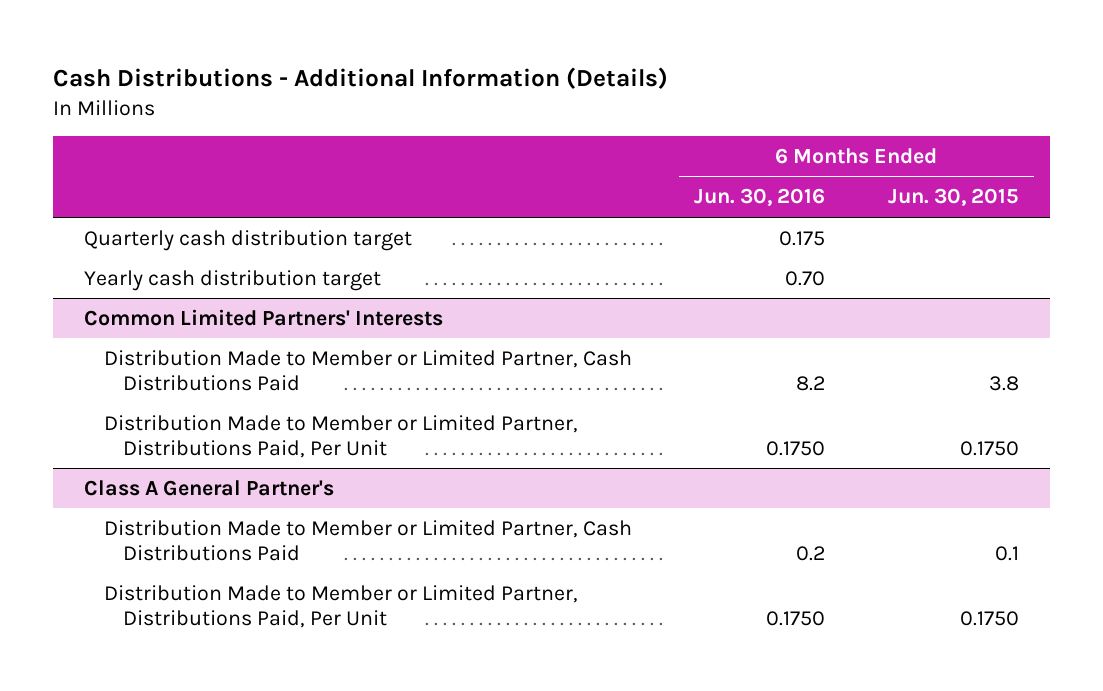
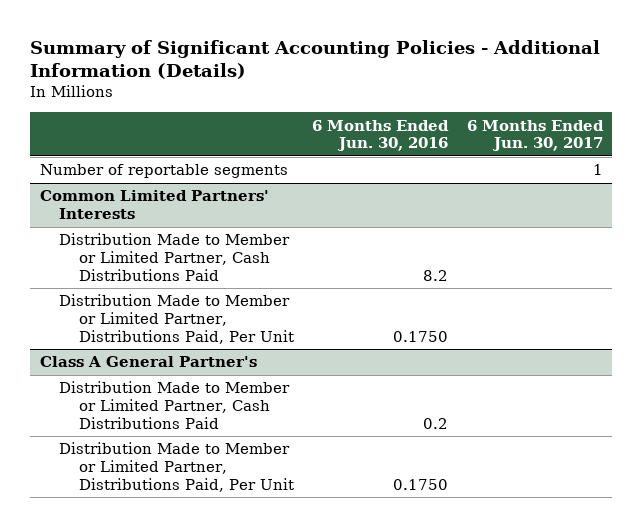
- Cash Distributions - Additional Information (Details)
+ Summary of Significant Accounting Policies - Additional Information (Details)
- | 6 Months Ended Jun. 30, 2016 | 6 Months Ended Jun. 30, 2015
+ | 6 Months Ended Jun. 30, 2016 | 6 Months Ended Jun. 30, 2017
- Quarterly cash distribution target | 0.175 |
- Yearly cash distribution target | 0.70 |
+ Number of reportable segments | | 1

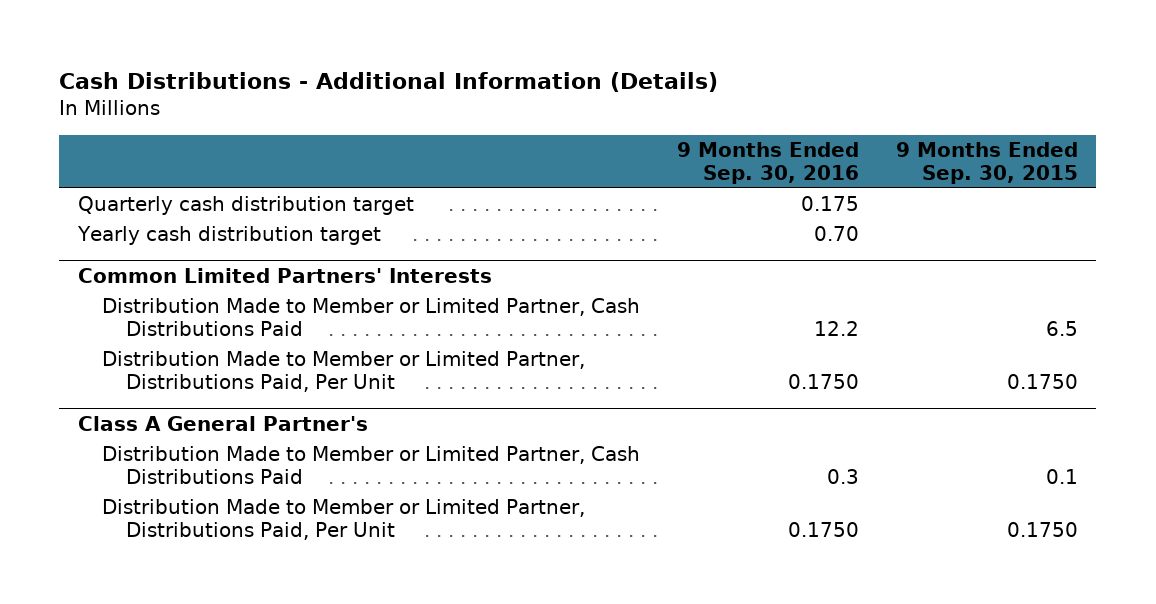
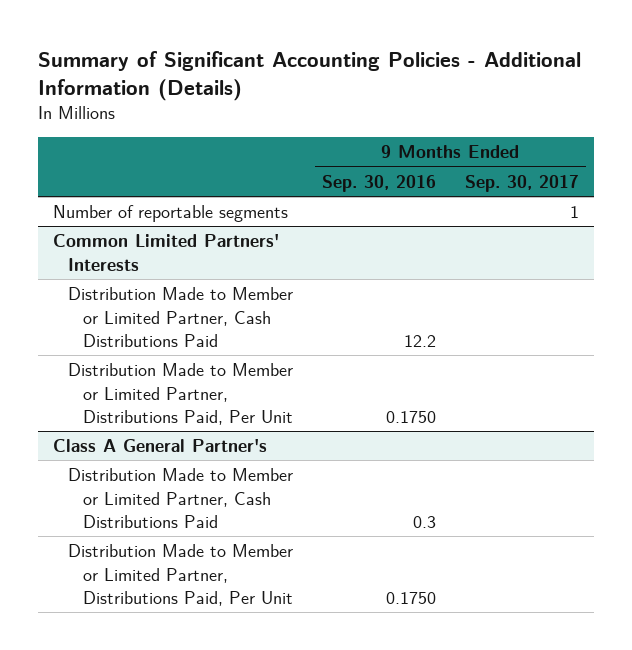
- Cash Distributions - Additional Information (Details)
+ Summary of Significant Accounting Policies - Additional Information (Details)
- | 9 Months Ended Sep. 30, 2016 | 9 Months Ended Sep. 30, 2015
+ | 9 Months Ended Sep. 30, 2016 | 9 Months Ended Sep. 30, 2017
- Quarterly cash distribution target | 0.175 |
- Yearly cash distribution target | 0.70 |
+ Number of reportable segments | | 1

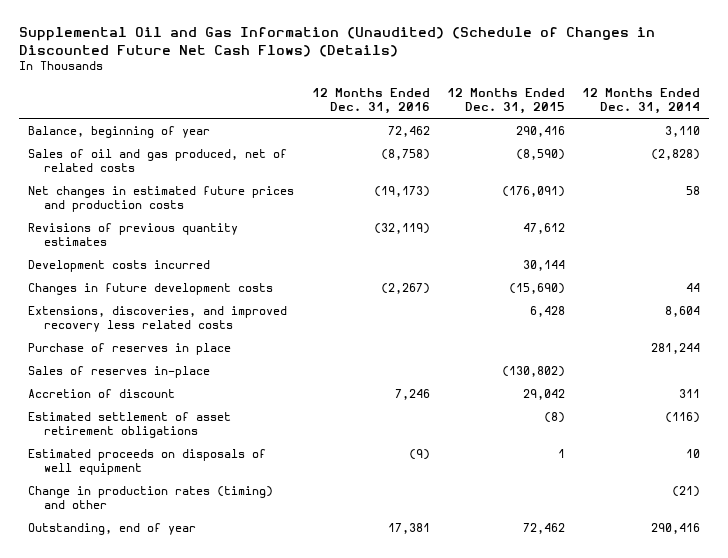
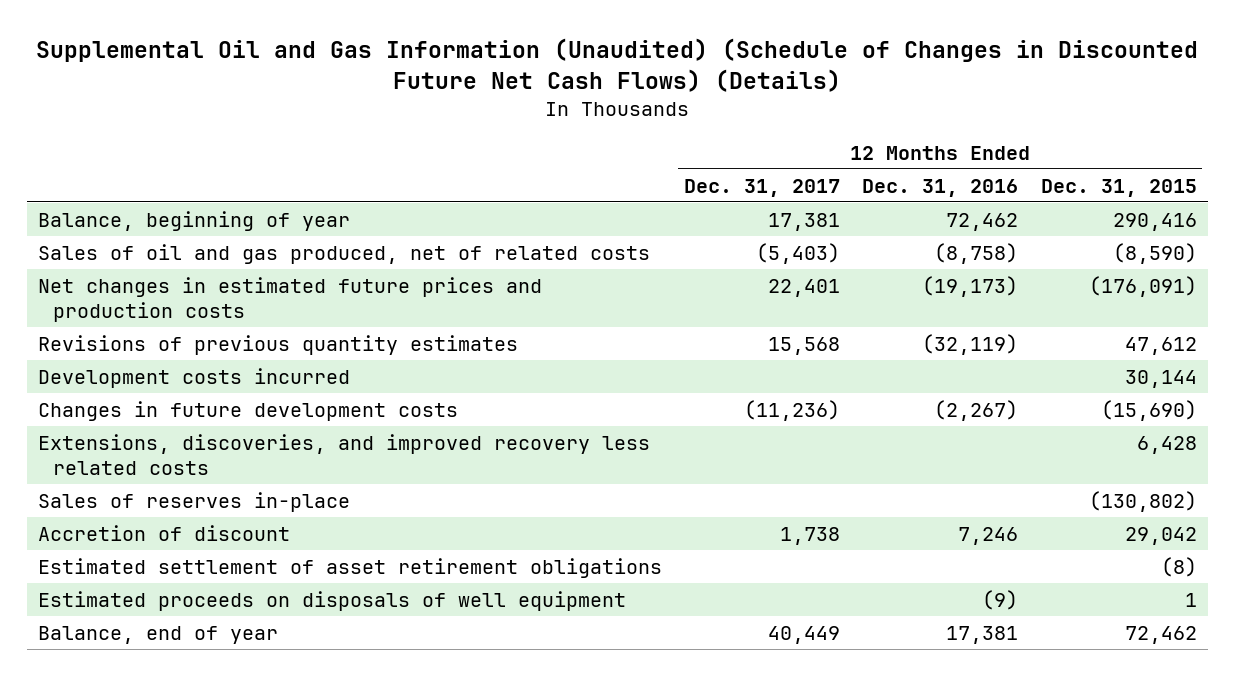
- | 12 Months Ended Dec. 31, 2016 | 12 Months Ended Dec. 31, 2015 | 12 Months Ended Dec. 31, 2014
+ | 12 Months Ended Dec. 31, 2017 | 12 Months Ended Dec. 31, 2016 | 12 Months Ended Dec. 31, 2015
- Purchase of reserves in place | | | 281,244
- Change in production rates (timing) and other | | | (21)
- Outstanding, end of year | 17,381 | 72,462 | 290,416
+ Balance, end of year | 40,449 | 17,381 | 72,462

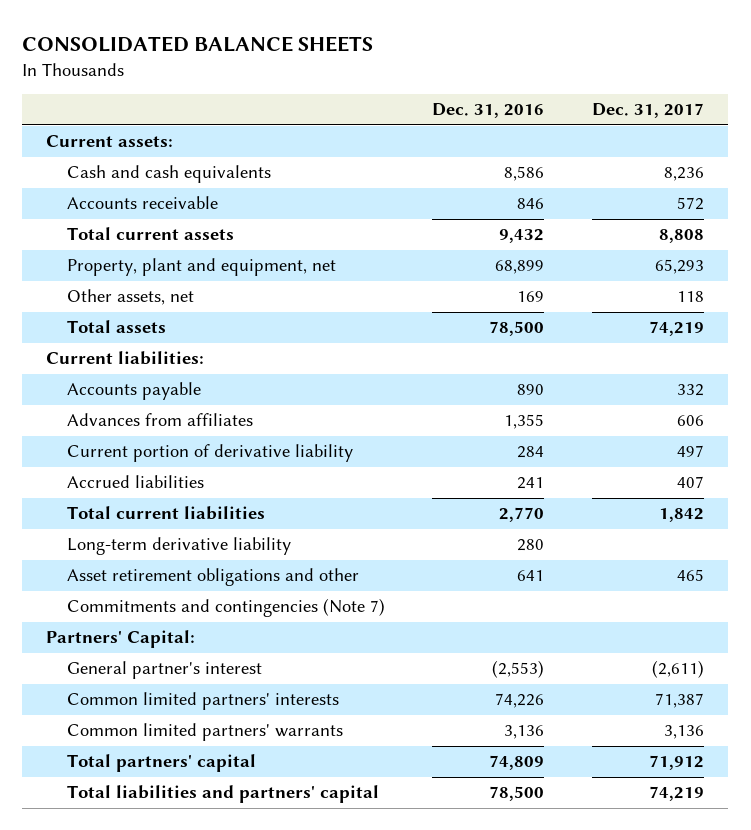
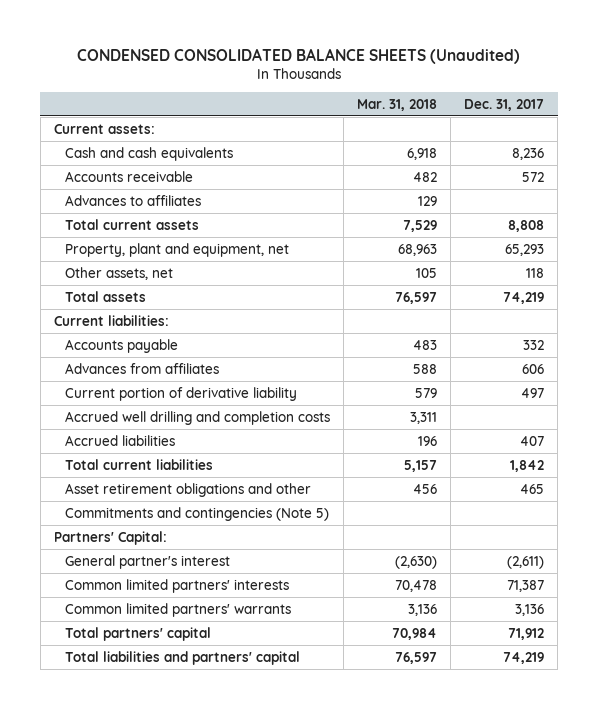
- CONSOLIDATED BALANCE SHEETS
+ CONDENSED CONSOLIDATED BALANCE SHEETS (Unaudited)
- | Dec. 31, 2016 | Dec. 31, 2017
+ | Mar. 31, 2018 | Dec. 31, 2017
+ Advances to affiliates | 129 |
+ Accrued well drilling and completion costs | 3,311 |
- Long-term derivative liability | 280 |
- Commitments and contingencies (Note 7)
+ Commitments and contingencies (Note 5)

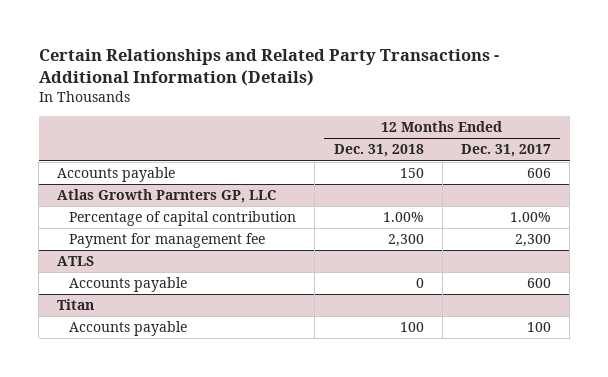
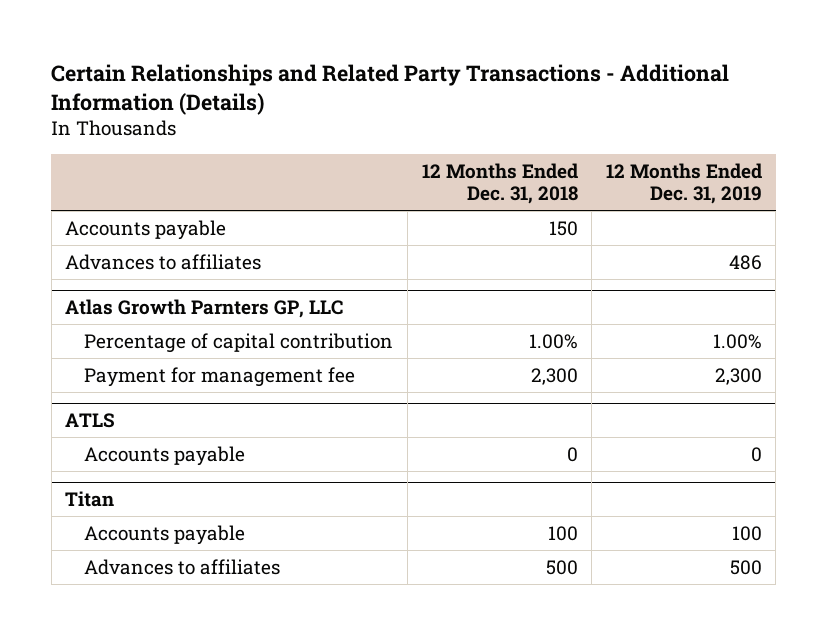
- | 12 Months Ended Dec. 31, 2018 | 12 Months Ended Dec. 31, 2017
+ | 12 Months Ended Dec. 31, 2018 | 12 Months Ended Dec. 31, 2019
+ Advances to affiliates | | 486
@ Titan
+ Advances to affiliates | 500 | 500

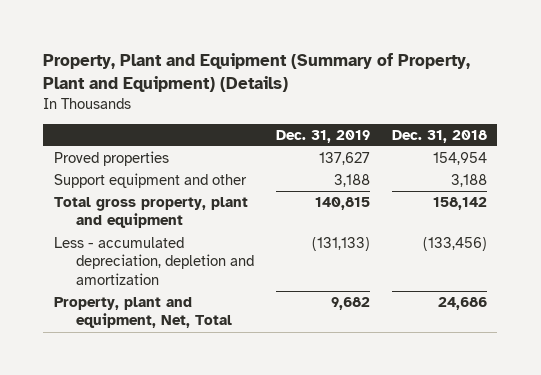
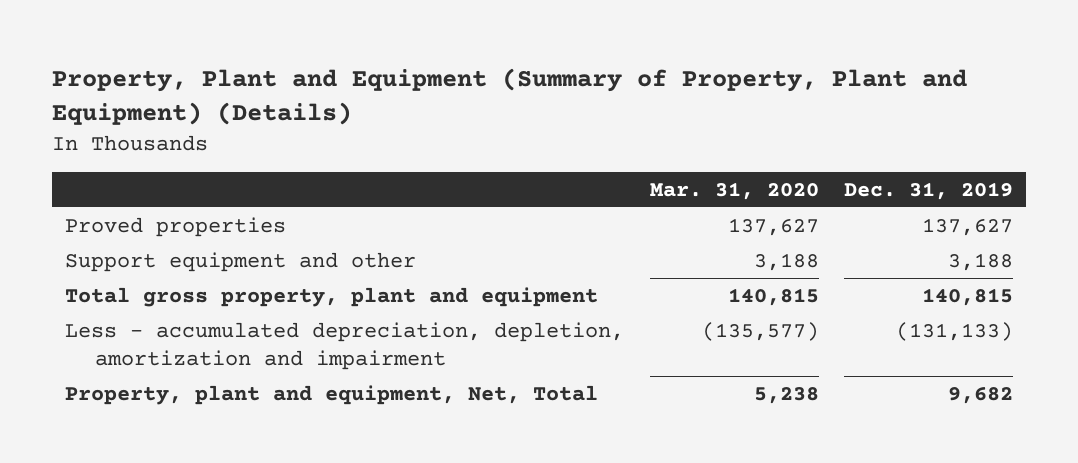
- | Dec. 31, 2019 | Dec. 31, 2018
+ | Mar. 31, 2020 | Dec. 31, 2019
- Less - accumulated depreciation, depletion and amortization | (131,133) | (133,456)
+ Less - accumulated depreciation, depletion, amortization and impairment | (135,577) | (131,133)

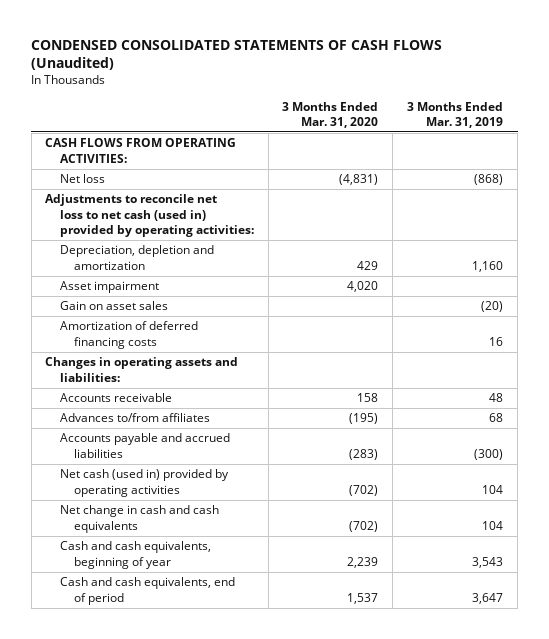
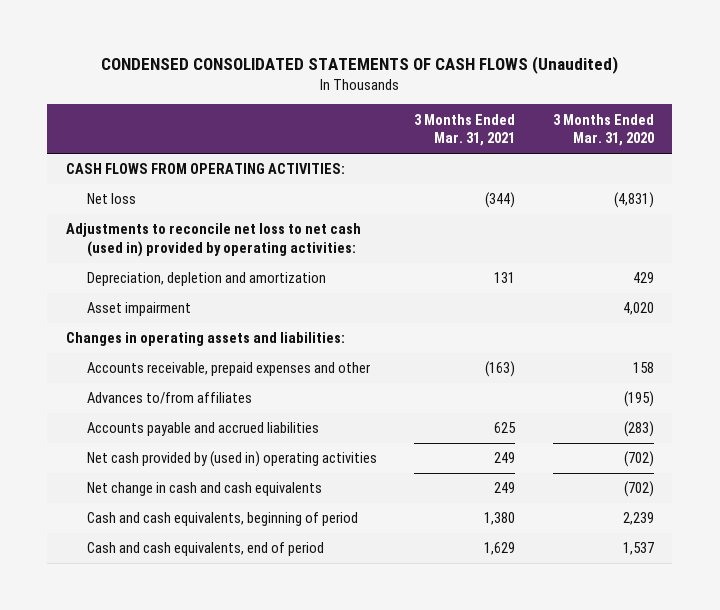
- | 3 Months Ended Mar. 31, 2020 | 3 Months Ended Mar. 31, 2019
+ | 3 Months Ended Mar. 31, 2021 | 3 Months Ended Mar. 31, 2020
- Gain on asset sales | | (20)
- Amortization of deferred financing costs | | 16
- Accounts receivable | 158 | 48
+ Accounts receivable, prepaid expenses and other | (163) | 158
- Net cash (used in) provided by operating activities | (702) | 104
+ Net cash provided by (used in) operating activities | 249 | (702)
- Cash and cash equivalents, beginning of year | 2,239 | 3,543
+ Cash and cash equivalents, beginning of period | 1,380 | 2,239

